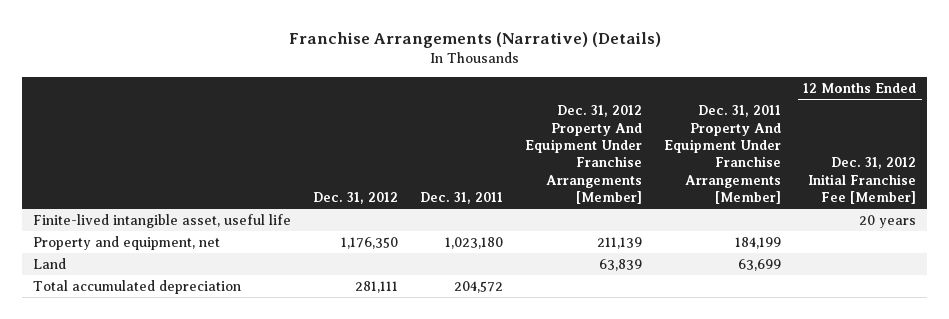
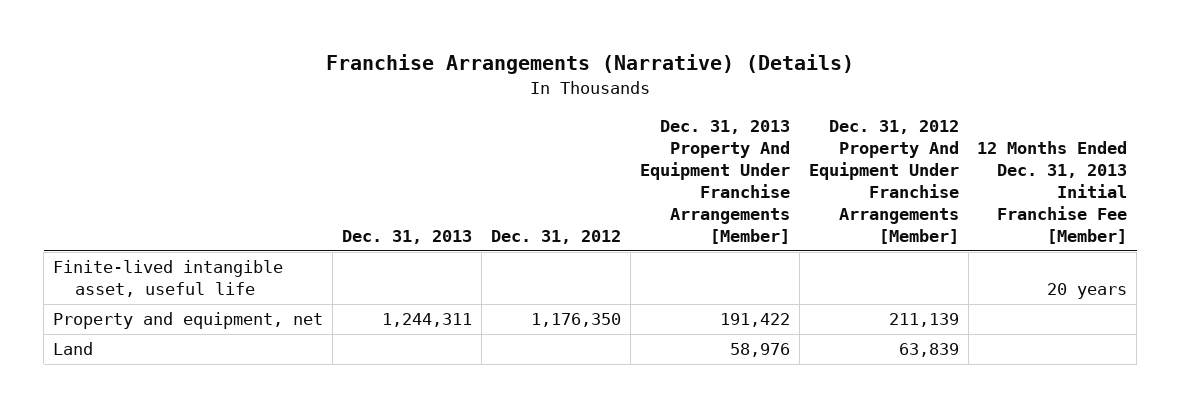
- | Dec. 31, 2012 | Dec. 31, 2011 | Dec. 31, 2012 Property And Equipment Under Franchise Arrangements [Member] | Dec. 31, 2011 Property And Equipment Under Franchise Arrangements [Member] | 12 Months Ended Dec. 31, 2012 Initial Franchise Fee [Member]
+ | Dec. 31, 2013 | Dec. 31, 2012 | Dec. 31, 2013 Property And Equipment Under Franchise Arrangements [Member] | Dec. 31, 2012 Property And Equipment Under Franchise Arrangements [Member] | 12 Months Ended Dec. 31, 2013 Initial Franchise Fee [Member]
- Total accumulated depreciation | 281,111 | 204,572 | | |

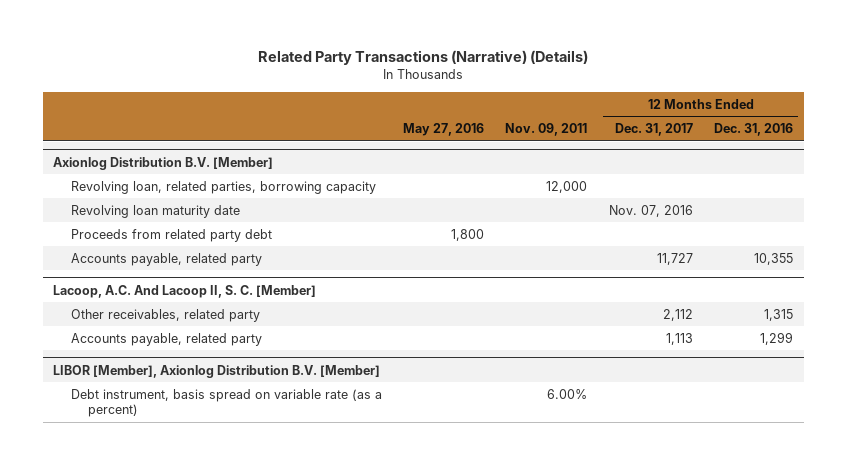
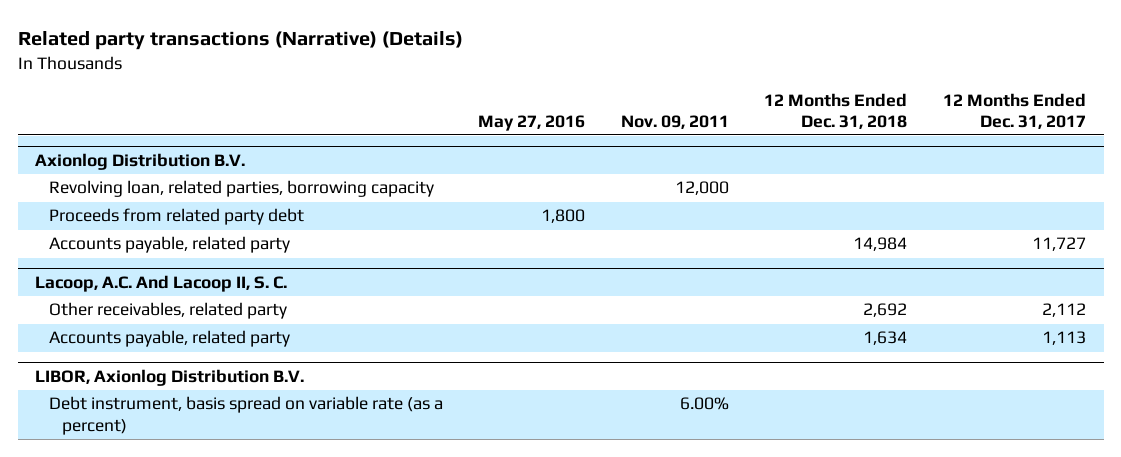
- Related Party Transactions (Narrative) (Details)
+ Related party transactions (Narrative) (Details)
- | May 27, 2016 | Nov. 09, 2011 | 12 Months Ended Dec. 31, 2017 | 12 Months Ended Dec. 31, 2016
+ | May 27, 2016 | Nov. 09, 2011 | 12 Months Ended Dec. 31, 2018 | 12 Months Ended Dec. 31, 2017
- Axionlog Distribution B.V. [Member]
+ Axionlog Distribution B.V.
- Revolving loan maturity date | | | Nov. 07, 2016 |
- Lacoop, A.C. And Lacoop II, S. C. [Member]
+ Lacoop, A.C. And Lacoop II, S. C.
- LIBOR [Member], Axionlog Distribution B.V. [Member]
+ LIBOR, Axionlog Distribution B.V.

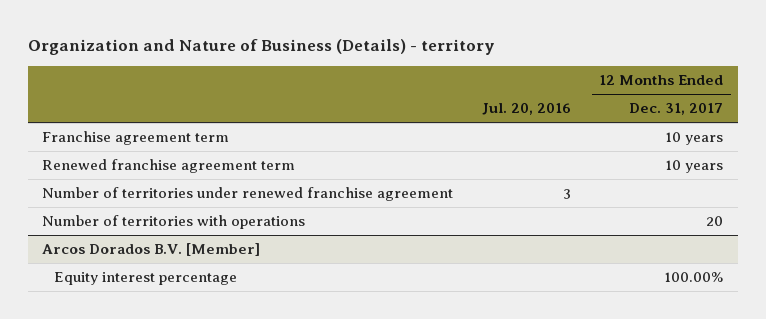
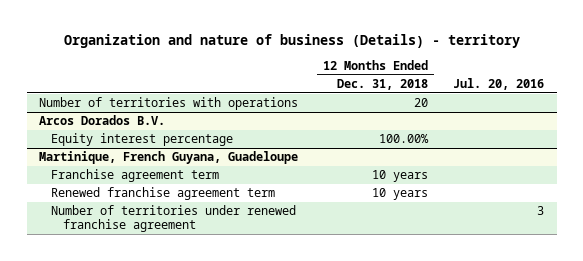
- Organization and Nature of Business (Details) - territory
+ Organization and nature of business (Details) - territory
- | Jul. 20, 2016 | 12 Months Ended Dec. 31, 2017
+ | 12 Months Ended Dec. 31, 2018 | Jul. 20, 2016
- Franchise agreement term | | 10 years
- Renewed franchise agreement term | | 10 years
- Number of territories under renewed franchise agreement | 3 |
- Arcos Dorados B.V. [Member]
+ Arcos Dorados B.V.
+ Martinique, French Guyana, Guadeloupe
+ Franchise agreement term | 10 years |
+ Renewed franchise agreement term | 10 years |
+ Number of territories under renewed franchise agreement | | 3

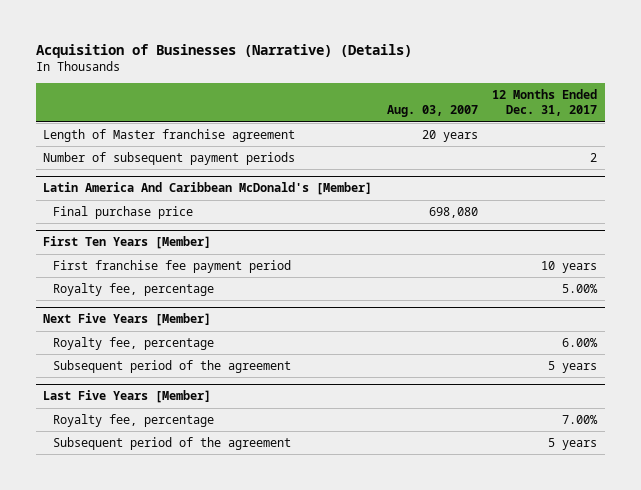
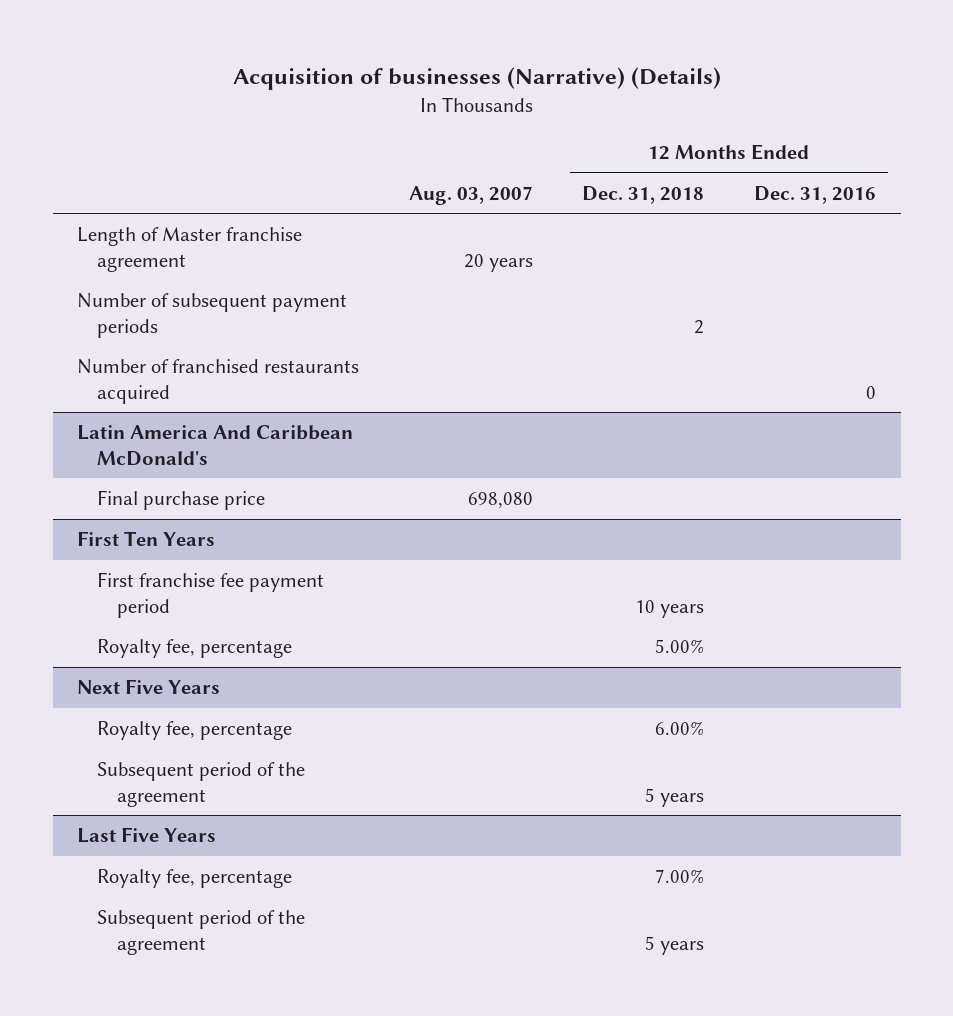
- Acquisition of Businesses (Narrative) (Details)
+ Acquisition of businesses (Narrative) (Details)
- | Aug. 03, 2007 | 12 Months Ended Dec. 31, 2017
+ | Aug. 03, 2007 | 12 Months Ended Dec. 31, 2018 | 12 Months Ended Dec. 31, 2016
- Latin America And Caribbean McDonald's [Member]
+ Number of franchised restaurants acquired | | | 0
+ Latin America And Caribbean McDonald's
- First Ten Years [Member]
+ First Ten Years
- Next Five Years [Member]
+ Next Five Years
- Last Five Years [Member]
+ Last Five Years

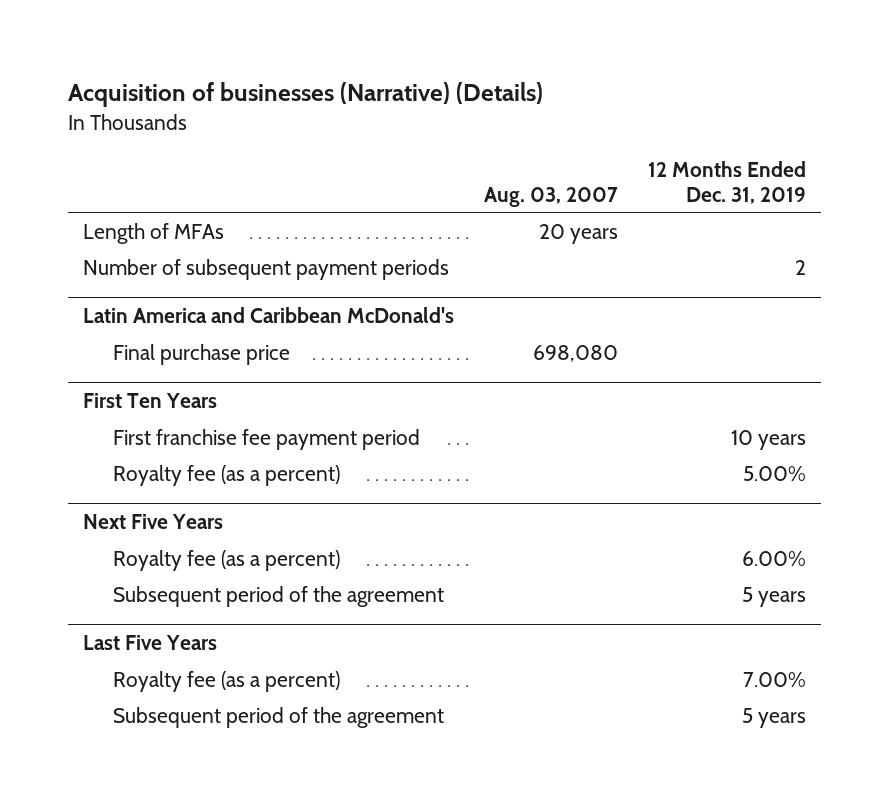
- | Aug. 03, 2007 | 12 Months Ended Dec. 31, 2018 | 12 Months Ended Dec. 31, 2016
+ | Aug. 03, 2007 | 12 Months Ended Dec. 31, 2019
- Length of Master franchise agreement | 20 years | |
+ Length of MFAs | 20 years |
- Number of franchised restaurants acquired | | | 0
- Latin America And Caribbean McDonald's
+ Latin America and Caribbean McDonald's
@ First Ten Years
- Royalty fee, percentage | | 5.00% |
+ Royalty fee (as a percent) | | 5.00%
@ Next Five Years
- Royalty fee, percentage | | 6.00% |
+ Royalty fee (as a percent) | | 6.00%
@ Last Five Years
- Royalty fee, percentage | | 7.00% |
+ Royalty fee (as a percent) | | 7.00%

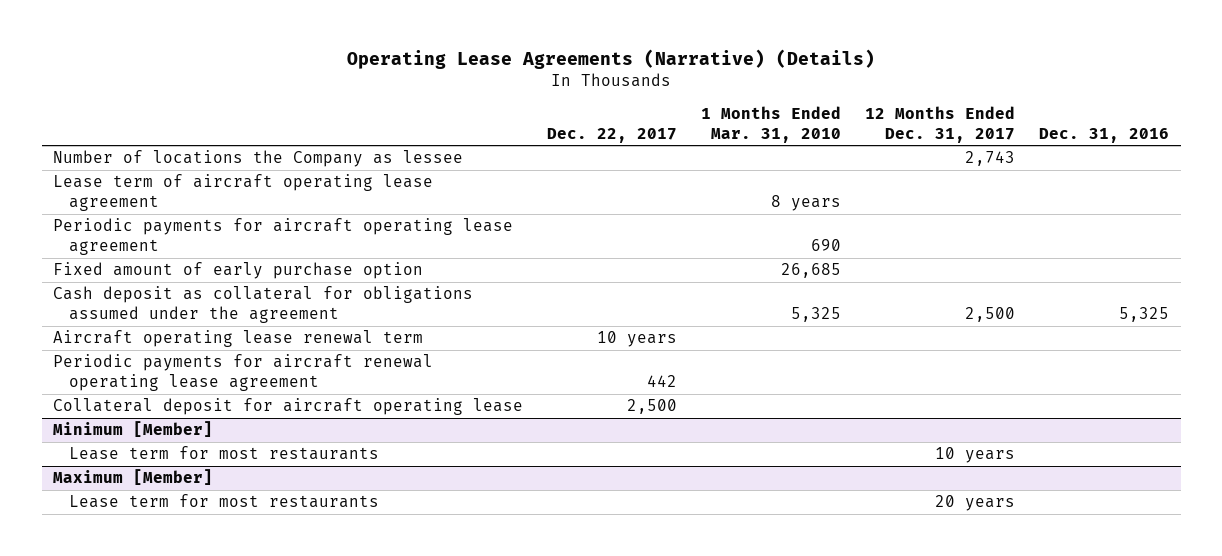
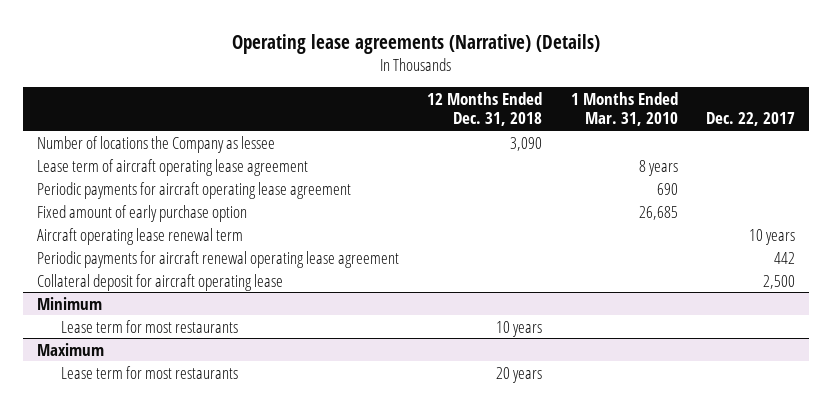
- Operating Lease Agreements (Narrative) (Details)
+ Operating lease agreements (Narrative) (Details)
- | Dec. 22, 2017 | 1 Months Ended Mar. 31, 2010 | 12 Months Ended Dec. 31, 2017 | Dec. 31, 2016
+ | 12 Months Ended Dec. 31, 2018 | 1 Months Ended Mar. 31, 2010 | Dec. 22, 2017
- Cash deposit as collateral for obligations assumed under the agreement | | 5,325 | 2,500 | 5,325
- Minimum [Member]
+ Minimum
- Maximum [Member]
+ Maximum

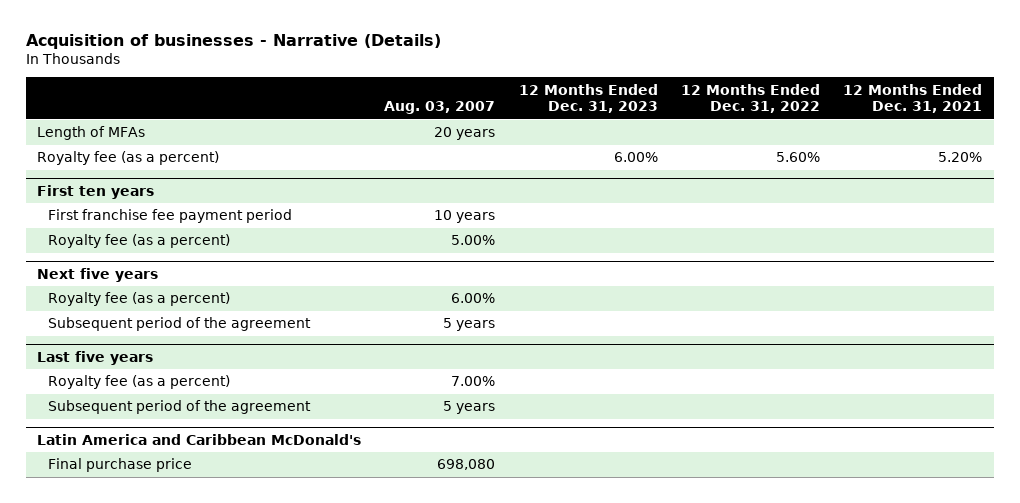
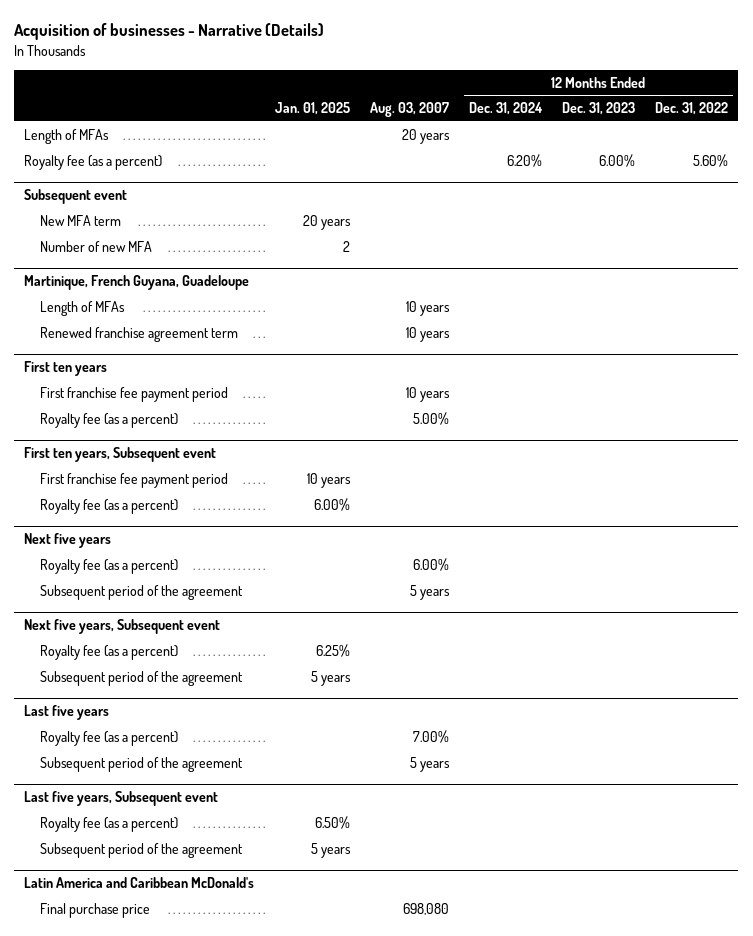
- | Aug. 03, 2007 | 12 Months Ended Dec. 31, 2023 | 12 Months Ended Dec. 31, 2022 | 12 Months Ended Dec. 31, 2021
+ | Jan. 01, 2025 | Aug. 03, 2007 | 12 Months Ended Dec. 31, 2024 | 12 Months Ended Dec. 31, 2023 | 12 Months Ended Dec. 31, 2022
+ Subsequent event
+ New MFA term | 20 years | | | |
+ Number of new MFA | 2 | | | |
+ Martinique, French Guyana, Guadeloupe
+ Length of MFAs | | 10 years | | |
+ Renewed franchise agreement term | | 10 years | | |
+ First ten years, Subsequent event
+ First franchise fee payment period | 10 years | | | |
+ Royalty fee (as a percent) | 6.00% | | | |
+ Next five years, Subsequent event
+ Royalty fee (as a percent) | 6.25% | | | |
+ Subsequent period of the agreement | 5 years | | | |
+ Last five years, Subsequent event
+ Royalty fee (as a percent) | 6.50% | | | |
+ Subsequent period of the agreement | 5 years | | | |

